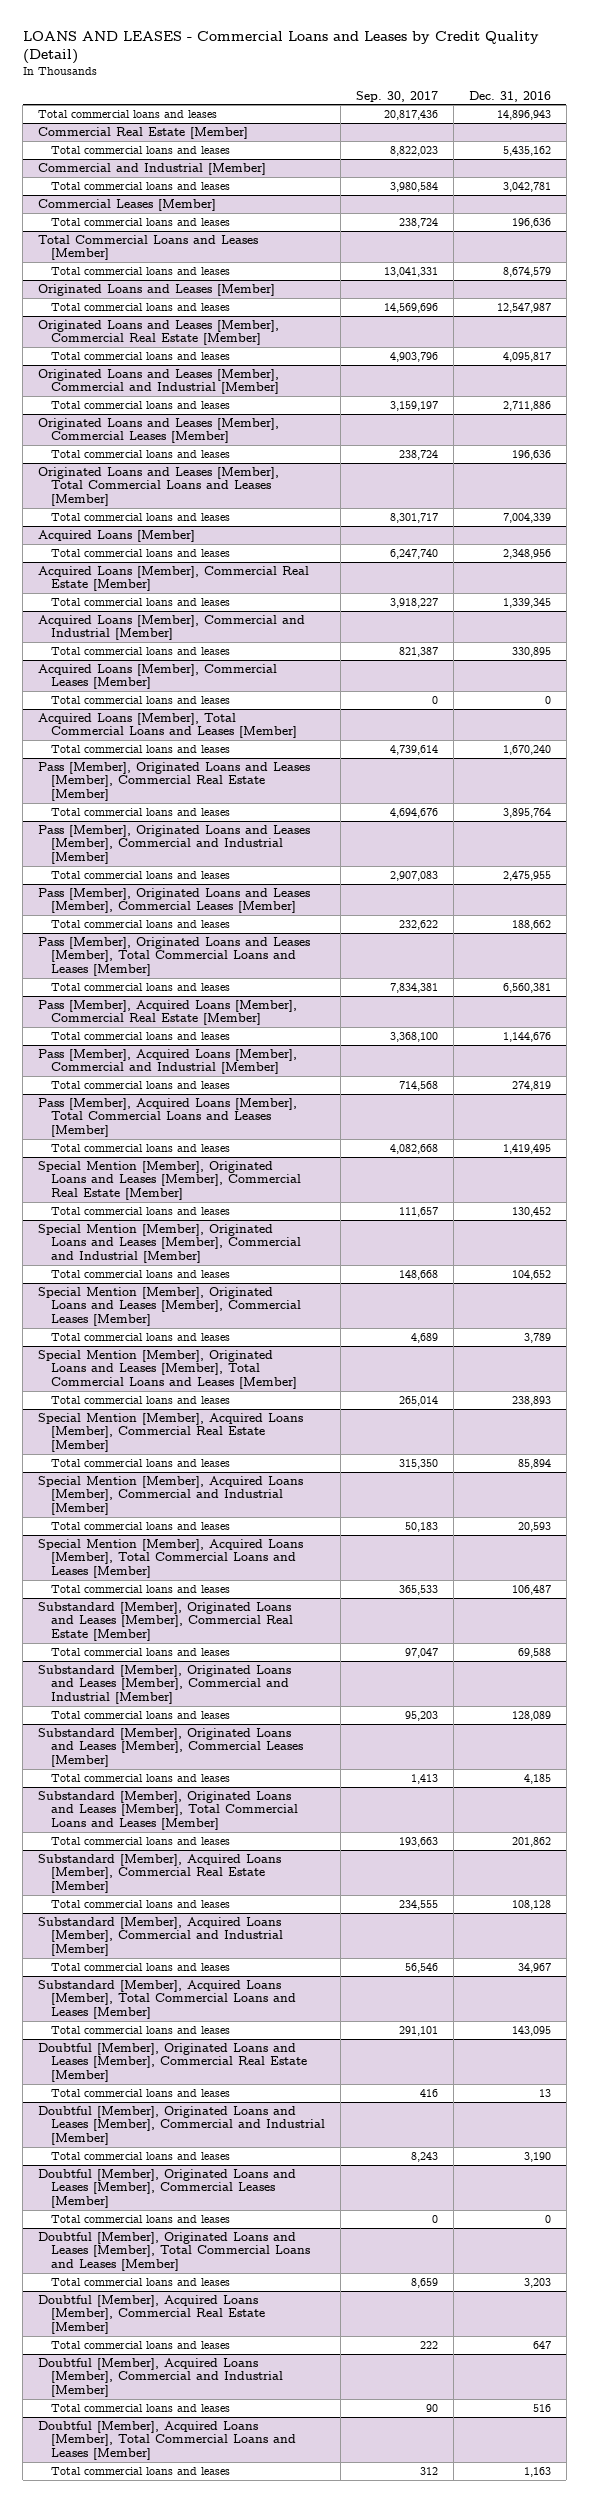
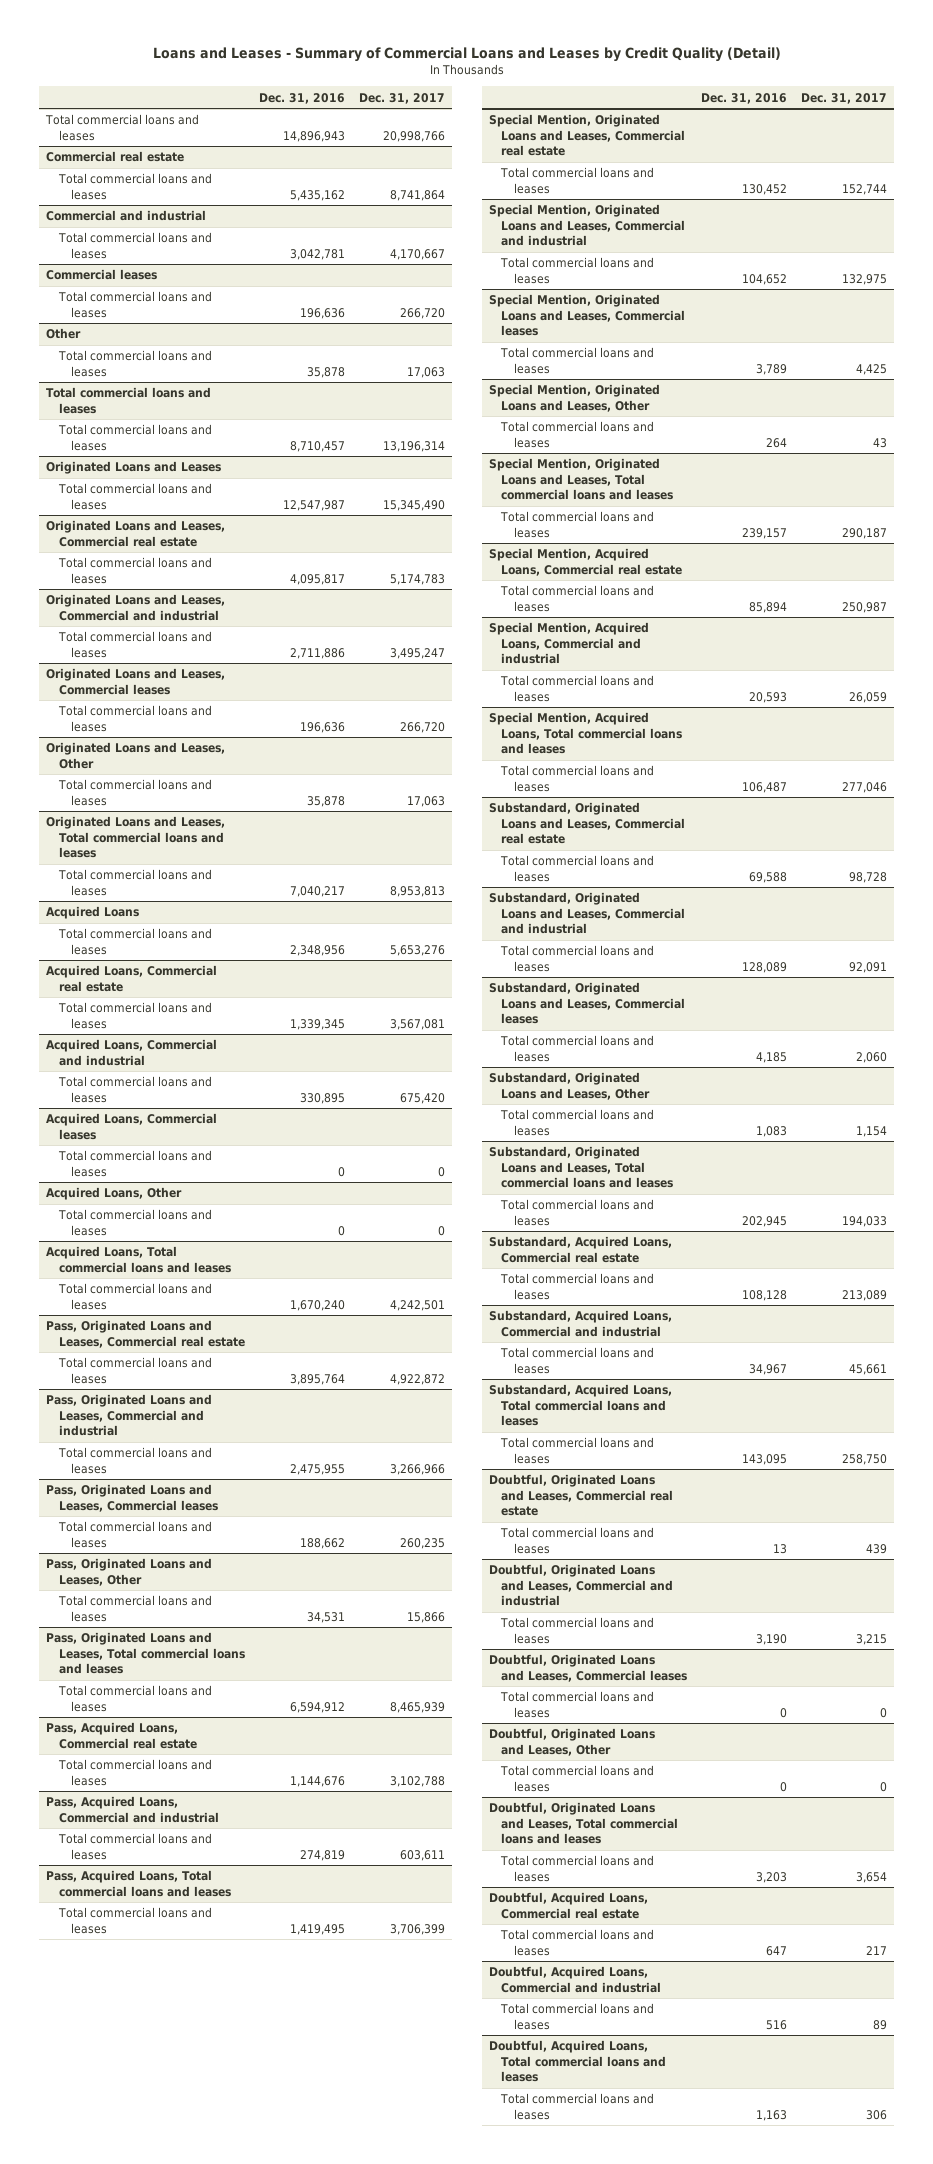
- LOANS AND LEASES - Commercial Loans and Leases by Credit Quality (Detail)
+ Loans and Leases - Summary of Commercial Loans and Leases by Credit Quality (Detail)
- | Sep. 30, 2017 | Dec. 31, 2016
+ | Dec. 31, 2016 | Dec. 31, 2017
- Commercial Real Estate [Member]
+ Commercial real estate
- Commercial and Industrial [Member]
+ Commercial and industrial
- Commercial Leases [Member]
+ Commercial leases
- Total Commercial Loans and Leases [Member]
- Total commercial loans and leases | 13,041,331 | 8,674,579
- Originated Loans and Leases [Member]
+ Other
+ Total commercial loans and leases | 35,878 | 17,063
+ Total commercial loans and leases
+ Total commercial loans and leases | 8,710,457 | 13,196,314
+ Originated Loans and Leases
- Originated Loans and Leases [Member], Commercial Real Estate [Member]
+ Originated Loans and Leases, Commercial real estate
- Originated Loans and Leases [Member], Commercial and Industrial [Member]
+ Originated Loans and Leases, Commercial and industrial
- Originated Loans and Leases [Member], Commercial Leases [Member]
+ Originated Loans and Leases, Commercial leases
- Originated Loans and Leases [Member], Total Commercial Loans and Leases [Member]
- Total commercial loans and leases | 8,301,717 | 7,004,339
- Acquired Loans [Member]
+ Originated Loans and Leases, Other
+ Total commercial loans and leases | 35,878 | 17,063
+ Originated Loans and Leases, Total commercial loans and leases
+ Total commercial loans and leases | 7,040,217 | 8,953,813
+ Acquired Loans
- Acquired Loans [Member], Commercial Real Estate [Member]
+ Acquired Loans, Commercial real estate
- Acquired Loans [Member], Commercial and Industrial [Member]
+ Acquired Loans, Commercial and industrial
- Acquired Loans [Member], Commercial Leases [Member]
+ Acquired Loans, Commercial leases
- Acquired Loans [Member], Total Commercial Loans and Leases [Member]
+ Acquired Loans, Other
+ Total commercial loans and leases | 0 | 0
+ Acquired Loans, Total commercial loans and leases
- Pass [Member], Originated Loans and Leases [Member], Commercial Real Estate [Member]
+ Pass, Originated Loans and Leases, Commercial real estate
- Pass [Member], Originated Loans and Leases [Member], Commercial and Industrial [Member]
+ Pass, Originated Loans and Leases, Commercial and industrial
- Pass [Member], Originated Loans and Leases [Member], Commercial Leases [Member]
+ Pass, Originated Loans and Leases, Commercial leases
- Pass [Member], Originated Loans and Leases [Member], Total Commercial Loans and Leases [Member]
- Total commercial loans and leases | 7,834,381 | 6,560,381
- Pass [Member], Acquired Loans [Member], Commercial Real Estate [Member]
+ Pass, Originated Loans and Leases, Other
+ Total commercial loans and leases | 34,531 | 15,866
+ Pass, Originated Loans and Leases, Total commercial loans and leases
+ Total commercial loans and leases | 6,594,912 | 8,465,939
+ Pass, Acquired Loans, Commercial real estate
- Pass [Member], Acquired Loans [Member], Commercial and Industrial [Member]
+ Pass, Acquired Loans, Commercial and industrial
- Pass [Member], Acquired Loans [Member], Total Commercial Loans and Leases [Member]
+ Pass, Acquired Loans, Total commercial loans and leases
- Special Mention [Member], Originated Loans and Leases [Member], Commercial Real Estate [Member]
+ Special Mention, Originated Loans and Leases, Commercial real estate
- Special Mention [Member], Originated Loans and Leases [Member], Commercial and Industrial [Member]
+ Special Mention, Originated Loans and Leases, Commercial and industrial
- Special Mention [Member], Originated Loans and Leases [Member], Commercial Leases [Member]
+ Special Mention, Originated Loans and Leases, Commercial leases
- Special Mention [Member], Originated Loans and Leases [Member], Total Commercial Loans and Leases [Member]
- Total commercial loans and leases | 265,014 | 238,893
- Special Mention [Member], Acquired Loans [Member], Commercial Real Estate [Member]
+ Special Mention, Originated Loans and Leases, Other
+ Total commercial loans and leases | 264 | 43
+ Special Mention, Originated Loans and Leases, Total commercial loans and leases
+ Total commercial loans and leases | 239,157 | 290,187
+ Special Mention, Acquired Loans, Commercial real estate
- Special Mention [Member], Acquired Loans [Member], Commercial and Industrial [Member]
+ Special Mention, Acquired Loans, Commercial and industrial
- Special Mention [Member], Acquired Loans [Member], Total Commercial Loans and Leases [Member]
+ Special Mention, Acquired Loans, Total commercial loans and leases
- Substandard [Member], Originated Loans and Leases [Member], Commercial Real Estate [Member]
+ Substandard, Originated Loans and Leases, Commercial real estate
- Substandard [Member], Originated Loans and Leases [Member], Commercial and Industrial [Member]
+ Substandard, Originated Loans and Leases, Commercial and industrial
- Substandard [Member], Originated Loans and Leases [Member], Commercial Leases [Member]
+ Substandard, Originated Loans and Leases, Commercial leases
- Substandard [Member], Originated Loans and Leases [Member], Total Commercial Loans and Leases [Member]
- Total commercial loans and leases | 193,663 | 201,862
- Substandard [Member], Acquired Loans [Member], Commercial Real Estate [Member]
+ Substandard, Originated Loans and Leases, Other
+ Total commercial loans and leases | 1,083 | 1,154
+ Substandard, Originated Loans and Leases, Total commercial loans and leases
+ Total commercial loans and leases | 202,945 | 194,033
+ Substandard, Acquired Loans, Commercial real estate
- Substandard [Member], Acquired Loans [Member], Commercial and Industrial [Member]
+ Substandard, Acquired Loans, Commercial and industrial
- Substandard [Member], Acquired Loans [Member], Total Commercial Loans and Leases [Member]
+ Substandard, Acquired Loans, Total commercial loans and leases
- Doubtful [Member], Originated Loans and Leases [Member], Commercial Real Estate [Member]
+ Doubtful, Originated Loans and Leases, Commercial real estate
- Doubtful [Member], Originated Loans and Leases [Member], Commercial and Industrial [Member]
+ Doubtful, Originated Loans and Leases, Commercial and industrial
- Doubtful [Member], Originated Loans and Leases [Member], Commercial Leases [Member]
+ Doubtful, Originated Loans and Leases, Commercial leases
- Doubtful [Member], Originated Loans and Leases [Member], Total Commercial Loans and Leases [Member]
+ Doubtful, Originated Loans and Leases, Other
+ Total commercial loans and leases | 0 | 0
+ Doubtful, Originated Loans and Leases, Total commercial loans and leases
- Doubtful [Member], Acquired Loans [Member], Commercial Real Estate [Member]
+ Doubtful, Acquired Loans, Commercial real estate
- Doubtful [Member], Acquired Loans [Member], Commercial and Industrial [Member]
+ Doubtful, Acquired Loans, Commercial and industrial
- Doubtful [Member], Acquired Loans [Member], Total Commercial Loans and Leases [Member]
+ Doubtful, Acquired Loans, Total commercial loans and leases

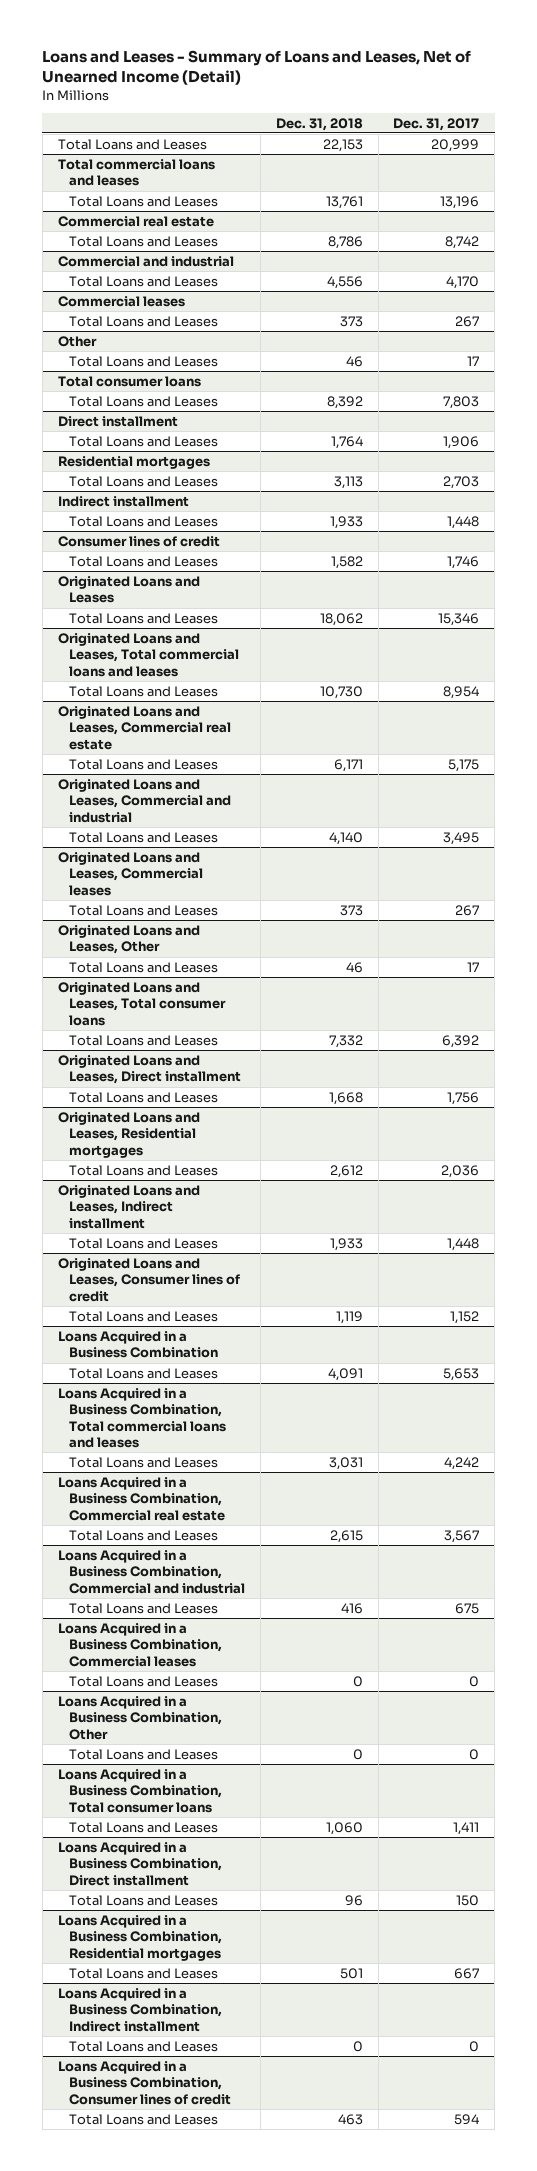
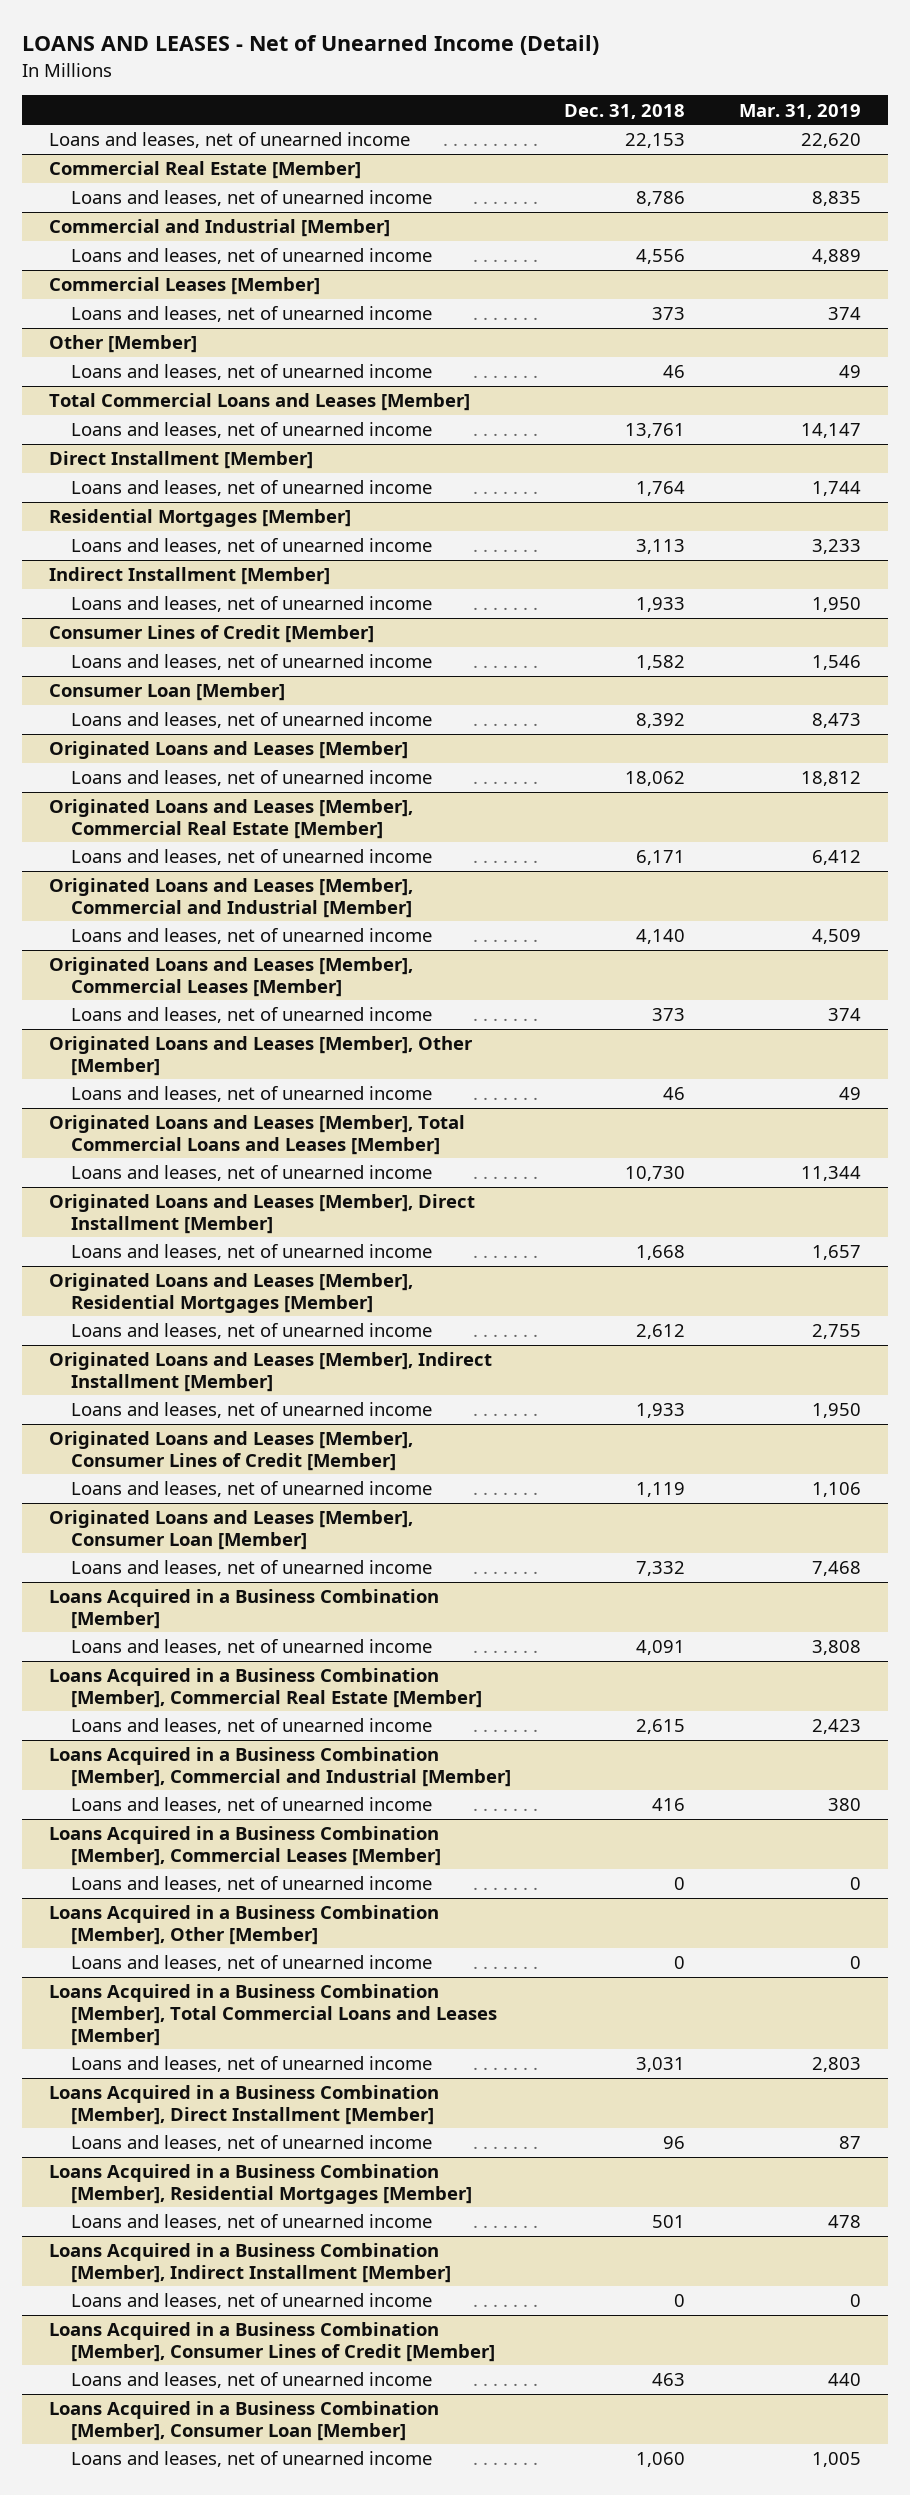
- Loans and Leases - Summary of Loans and Leases, Net of Unearned Income (Detail)
+ LOANS AND LEASES - Net of Unearned Income (Detail)
- | Dec. 31, 2018 | Dec. 31, 2017
+ | Dec. 31, 2018 | Mar. 31, 2019
- Total Loans and Leases | 22,153 | 20,999
- Total commercial loans and leases
- Total Loans and Leases | 13,761 | 13,196
- Commercial real estate
- Total Loans and Leases | 8,786 | 8,742
- Commercial and industrial
- Total Loans and Leases | 4,556 | 4,170
- Commercial leases
- Total Loans and Leases | 373 | 267
- Other
- Total Loans and Leases | 46 | 17
- Total consumer loans
- Total Loans and Leases | 8,392 | 7,803
- Direct installment
- Total Loans and Leases | 1,764 | 1,906
- Residential mortgages
- Total Loans and Leases | 3,113 | 2,703
- Indirect installment
- Total Loans and Leases | 1,933 | 1,448
- Consumer lines of credit
- Total Loans and Leases | 1,582 | 1,746
- Originated Loans and Leases
- Total Loans and Leases | 18,062 | 15,346
- Originated Loans and Leases, Total commercial loans and leases
- Total Loans and Leases | 10,730 | 8,954
- Originated Loans and Leases, Commercial real estate
- Total Loans and Leases | 6,171 | 5,175
- Originated Loans and Leases, Commercial and industrial
- Total Loans and Leases | 4,140 | 3,495
- Originated Loans and Leases, Commercial leases
- Total Loans and Leases | 373 | 267
- Originated Loans and Leases, Other
- Total Loans and Leases | 46 | 17
- Originated Loans and Leases, Total consumer loans
- Total Loans and Leases | 7,332 | 6,392
- Originated Loans and Leases, Direct installment
- Total Loans and Leases | 1,668 | 1,756
- Originated Loans and Leases, Residential mortgages
- Total Loans and Leases | 2,612 | 2,036
- Originated Loans and Leases, Indirect installment
- Total Loans and Leases | 1,933 | 1,448
- Originated Loans and Leases, Consumer lines of credit
- Total Loans and Leases | 1,119 | 1,152
- Loans Acquired in a Business Combination
- Total Loans and Leases | 4,091 | 5,653
- Loans Acquired in a Business Combination, Total commercial loans and leases
- Total Loans and Leases | 3,031 | 4,242
- Loans Acquired in a Business Combination, Commercial real estate
- Total Loans and Leases | 2,615 | 3,567
- Loans Acquired in a Business Combination, Commercial and industrial
- Total Loans and Leases | 416 | 675
- Loans Acquired in a Business Combination, Commercial leases
- Total Loans and Leases | 0 | 0
- Loans Acquired in a Business Combination, Other
- Total Loans and Leases | 0 | 0
- Loans Acquired in a Business Combination, Total consumer loans
- Total Loans and Leases | 1,060 | 1,411
- Loans Acquired in a Business Combination, Direct installment
- Total Loans and Leases | 96 | 150
- Loans Acquired in a Business Combination, Residential mortgages
- Total Loans and Leases | 501 | 667
- Loans Acquired in a Business Combination, Indirect installment
- Total Loans and Leases | 0 | 0
- Loans Acquired in a Business Combination, Consumer lines of credit
- Total Loans and Leases | 463 | 594
+ Loans and leases, net of unearned income | 22,153 | 22,620
+ Commercial Real Estate [Member]
+ Loans and leases, net of unearned income | 8,786 | 8,835
+ Commercial and Industrial [Member]
+ Loans and leases, net of unearned income | 4,556 | 4,889
+ Commercial Leases [Member]
+ Loans and leases, net of unearned income | 373 | 374
+ Other [Member]
+ Loans and leases, net of unearned income | 46 | 49
+ Total Commercial Loans and Leases [Member]
+ Loans and leases, net of unearned income | 13,761 | 14,147
+ Direct Installment [Member]
+ Loans and leases, net of unearned income | 1,764 | 1,744
+ Residential Mortgages [Member]
+ Loans and leases, net of unearned income | 3,113 | 3,233
+ Indirect Installment [Member]
+ Loans and leases, net of unearned income | 1,933 | 1,950
+ Consumer Lines of Credit [Member]
+ Loans and leases, net of unearned income | 1,582 | 1,546
+ Consumer Loan [Member]
+ Loans and leases, net of unearned income | 8,392 | 8,473
+ Originated Loans and Leases [Member]
+ Loans and leases, net of unearned income | 18,062 | 18,812
+ Originated Loans and Leases [Member], Commercial Real Estate [Member]
+ Loans and leases, net of unearned income | 6,171 | 6,412
+ Originated Loans and Leases [Member], Commercial and Industrial [Member]
+ Loans and leases, net of unearned income | 4,140 | 4,509
+ Originated Loans and Leases [Member], Commercial Leases [Member]
+ Loans and leases, net of unearned income | 373 | 374
+ Originated Loans and Leases [Member], Other [Member]
+ Loans and leases, net of unearned income | 46 | 49
+ Originated Loans and Leases [Member], Total Commercial Loans and Leases [Member]
+ Loans and leases, net of unearned income | 10,730 | 11,344
+ Originated Loans and Leases [Member], Direct Installment [Member]
+ Loans and leases, net of unearned income | 1,668 | 1,657
+ Originated Loans and Leases [Member], Residential Mortgages [Member]
+ Loans and leases, net of unearned income | 2,612 | 2,755
+ Originated Loans and Leases [Member], Indirect Installment [Member]
+ Loans and leases, net of unearned income | 1,933 | 1,950
+ Originated Loans and Leases [Member], Consumer Lines of Credit [Member]
+ Loans and leases, net of unearned income | 1,119 | 1,106
+ Originated Loans and Leases [Member], Consumer Loan [Member]
+ Loans and leases, net of unearned income | 7,332 | 7,468
+ Loans Acquired in a Business Combination [Member]
+ Loans and leases, net of unearned income | 4,091 | 3,808
+ Loans Acquired in a Business Combination [Member], Commercial Real Estate [Member]
+ Loans and leases, net of unearned income | 2,615 | 2,423
+ Loans Acquired in a Business Combination [Member], Commercial and Industrial [Member]
+ Loans and leases, net of unearned income | 416 | 380
+ Loans Acquired in a Business Combination [Member], Commercial Leases [Member]
+ Loans and leases, net of unearned income | 0 | 0
+ Loans Acquired in a Business Combination [Member], Other [Member]
+ Loans and leases, net of unearned income | 0 | 0
+ Loans Acquired in a Business Combination [Member], Total Commercial Loans and Leases [Member]
+ Loans and leases, net of unearned income | 3,031 | 2,803
+ Loans Acquired in a Business Combination [Member], Direct Installment [Member]
+ Loans and leases, net of unearned income | 96 | 87
+ Loans Acquired in a Business Combination [Member], Residential Mortgages [Member]
+ Loans and leases, net of unearned income | 501 | 478
+ Loans Acquired in a Business Combination [Member], Indirect Installment [Member]
+ Loans and leases, net of unearned income | 0 | 0
+ Loans Acquired in a Business Combination [Member], Consumer Lines of Credit [Member]
+ Loans and leases, net of unearned income | 463 | 440
+ Loans Acquired in a Business Combination [Member], Consumer Loan [Member]
+ Loans and leases, net of unearned income | 1,060 | 1,005

